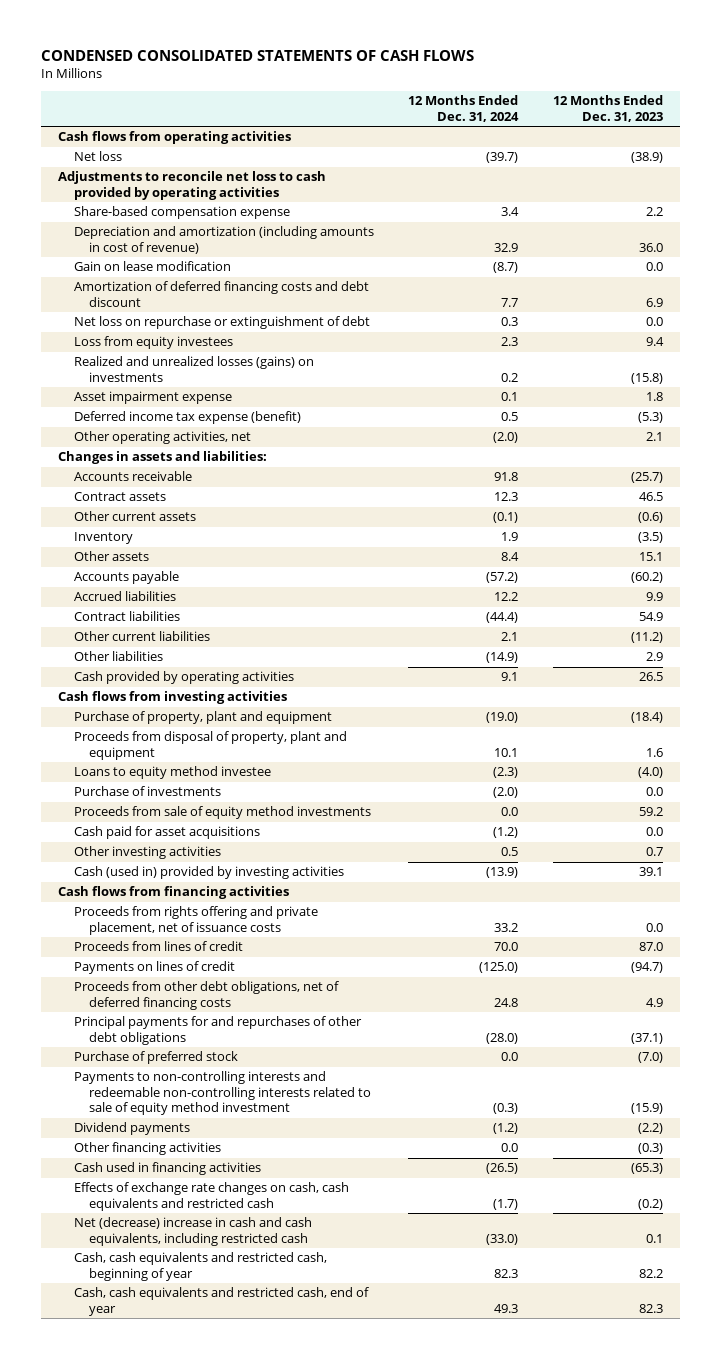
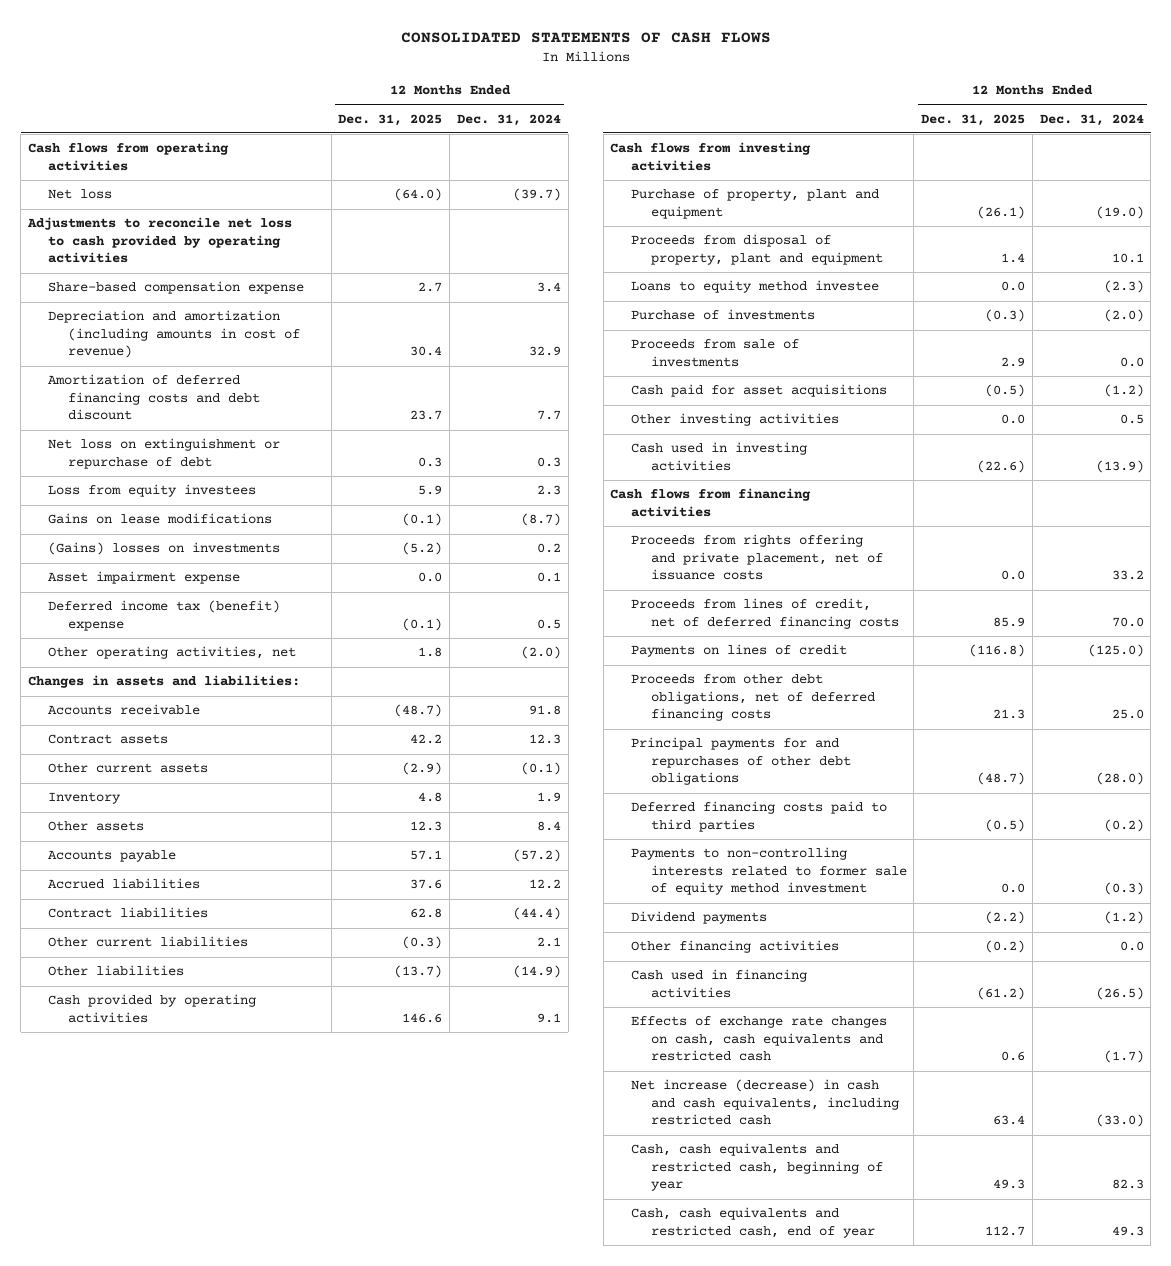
- CONDENSED CONSOLIDATED STATEMENTS OF CASH FLOWS
+ CONSOLIDATED STATEMENTS OF CASH FLOWS
- | 12 Months Ended Dec. 31, 2024 | 12 Months Ended Dec. 31, 2023
+ | 12 Months Ended Dec. 31, 2025 | 12 Months Ended Dec. 31, 2024
- Gain on lease modification | (8.7) | 0.0
- Net loss on repurchase or extinguishment of debt | 0.3 | 0.0
+ Net loss on extinguishment or repurchase of debt | 0.3 | 0.3
- Realized and unrealized losses (gains) on investments | 0.2 | (15.8)
+ Gains on lease modifications | (0.1) | (8.7)
+ (Gains) losses on investments | (5.2) | 0.2
- Deferred income tax expense (benefit) | 0.5 | (5.3)
+ Deferred income tax (benefit) expense | (0.1) | 0.5
- Proceeds from sale of equity method investments | 0.0 | 59.2
+ Proceeds from sale of investments | 2.9 | 0.0
- Cash (used in) provided by investing activities | (13.9) | 39.1
+ Cash used in investing activities | (22.6) | (13.9)
- Proceeds from lines of credit | 70.0 | 87.0
+ Proceeds from lines of credit, net of deferred financing costs | 85.9 | 70.0
- Proceeds from other debt obligations, net of deferred financing costs | 24.8 | 4.9
+ Proceeds from other debt obligations, net of deferred financing costs | 21.3 | 25.0
- Purchase of preferred stock | 0.0 | (7.0)
- Payments to non-controlling interests and redeemable non-controlling interests related to sale of equity method investment | (0.3) | (15.9)
+ Deferred financing costs paid to third parties | (0.5) | (0.2)
+ Payments to non-controlling interests related to former sale of equity method investment | 0.0 | (0.3)
- Net (decrease) increase in cash and cash equivalents, including restricted cash | (33.0) | 0.1
+ Net increase (decrease) in cash and cash equivalents, including restricted cash | 63.4 | (33.0)

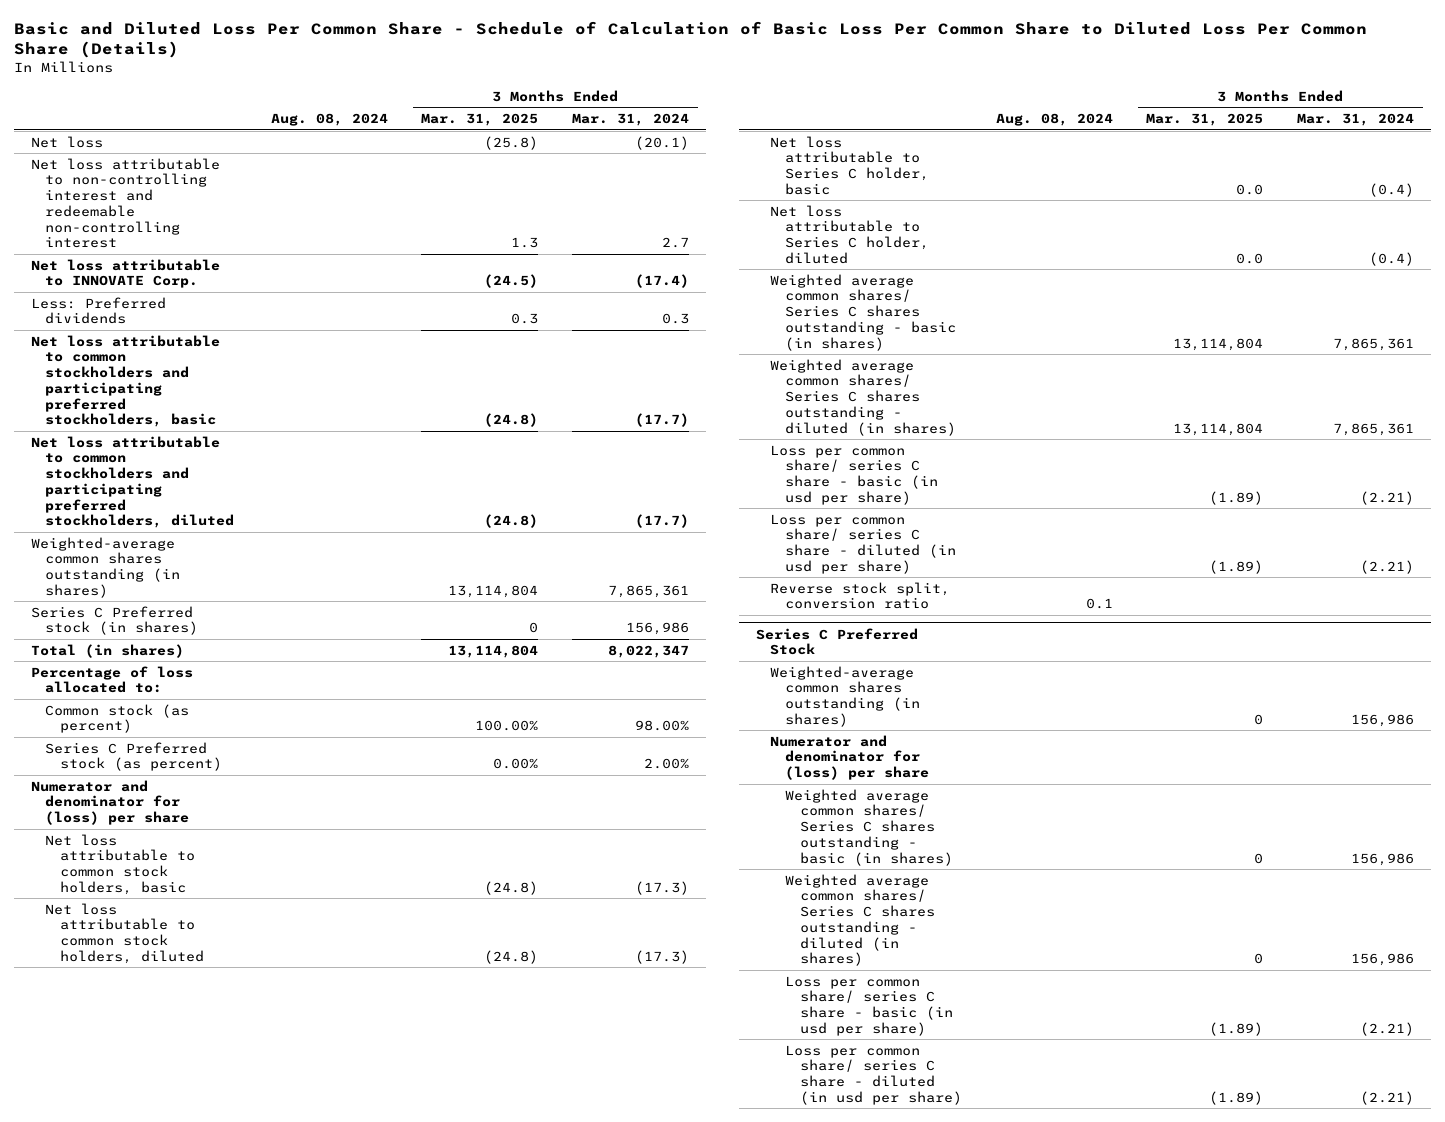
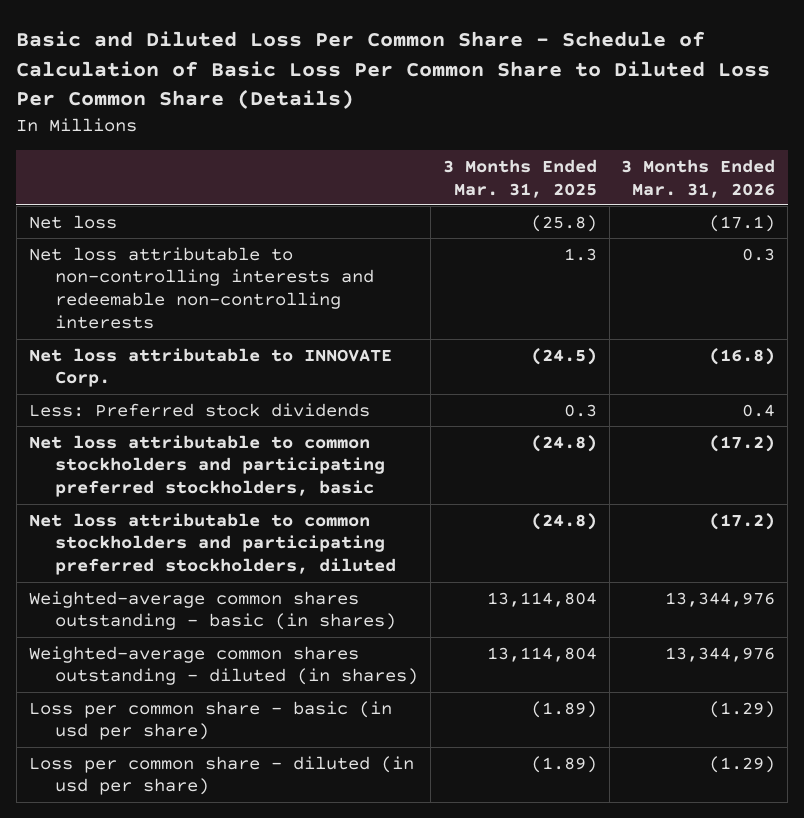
- | Aug. 08, 2024 | 3 Months Ended Mar. 31, 2025 | 3 Months Ended Mar. 31, 2024
+ | 3 Months Ended Mar. 31, 2025 | 3 Months Ended Mar. 31, 2026
- Net loss attributable to non-controlling interest and redeemable non-controlling interest | | 1.3 | 2.7
+ Net loss attributable to non-controlling interests and redeemable non-controlling interests | 1.3 | 0.3
- Less: Preferred dividends | | 0.3 | 0.3
+ Less: Preferred stock dividends | 0.3 | 0.4
- Weighted-average common shares outstanding (in shares) | | 13,114,804 | 7,865,361
- Series C Preferred stock (in shares) | | 0 | 156,986
- Total (in shares) | | 13,114,804 | 8,022,347
- Percentage of loss allocated to:
- Common stock (as percent) | | 100.00% | 98.00%
- Series C Preferred stock (as percent) | | 0.00% | 2.00%
- Numerator and denominator for (loss) per share
- Net loss attributable to common stock holders, basic | | (24.8) | (17.3)
- Net loss attributable to common stock holders, diluted | | (24.8) | (17.3)
- Net loss attributable to Series C holder, basic | | 0.0 | (0.4)
- Net loss attributable to Series C holder, diluted | | 0.0 | (0.4)
- Weighted average common shares/ Series C shares outstanding - basic (in shares) | | 13,114,804 | 7,865,361
- Weighted average common shares/ Series C shares outstanding - diluted (in shares) | | 13,114,804 | 7,865,361
- Loss per common share/ series C share - basic (in usd per share) | | (1.89) | (2.21)
- Loss per common share/ series C share - diluted (in usd per share) | | (1.89) | (2.21)
- Reverse stock split, conversion ratio | 0.1 | |
- Series C Preferred Stock
- Weighted-average common shares outstanding (in shares) | | 0 | 156,986
- Numerator and denominator for (loss) per share
- Weighted average common shares/ Series C shares outstanding - basic (in shares) | | 0 | 156,986
- Weighted average common shares/ Series C shares outstanding - diluted (in shares) | | 0 | 156,986
- Loss per common share/ series C share - basic (in usd per share) | | (1.89) | (2.21)
- Loss per common share/ series C share - diluted (in usd per share) | | (1.89) | (2.21)
+ Weighted-average common shares outstanding - basic (in shares) | 13,114,804 | 13,344,976
+ Weighted-average common shares outstanding - diluted (in shares) | 13,114,804 | 13,344,976
+ Loss per common share - basic (in usd per share) | (1.89) | (1.29)
+ Loss per common share - diluted (in usd per share) | (1.89) | (1.29)

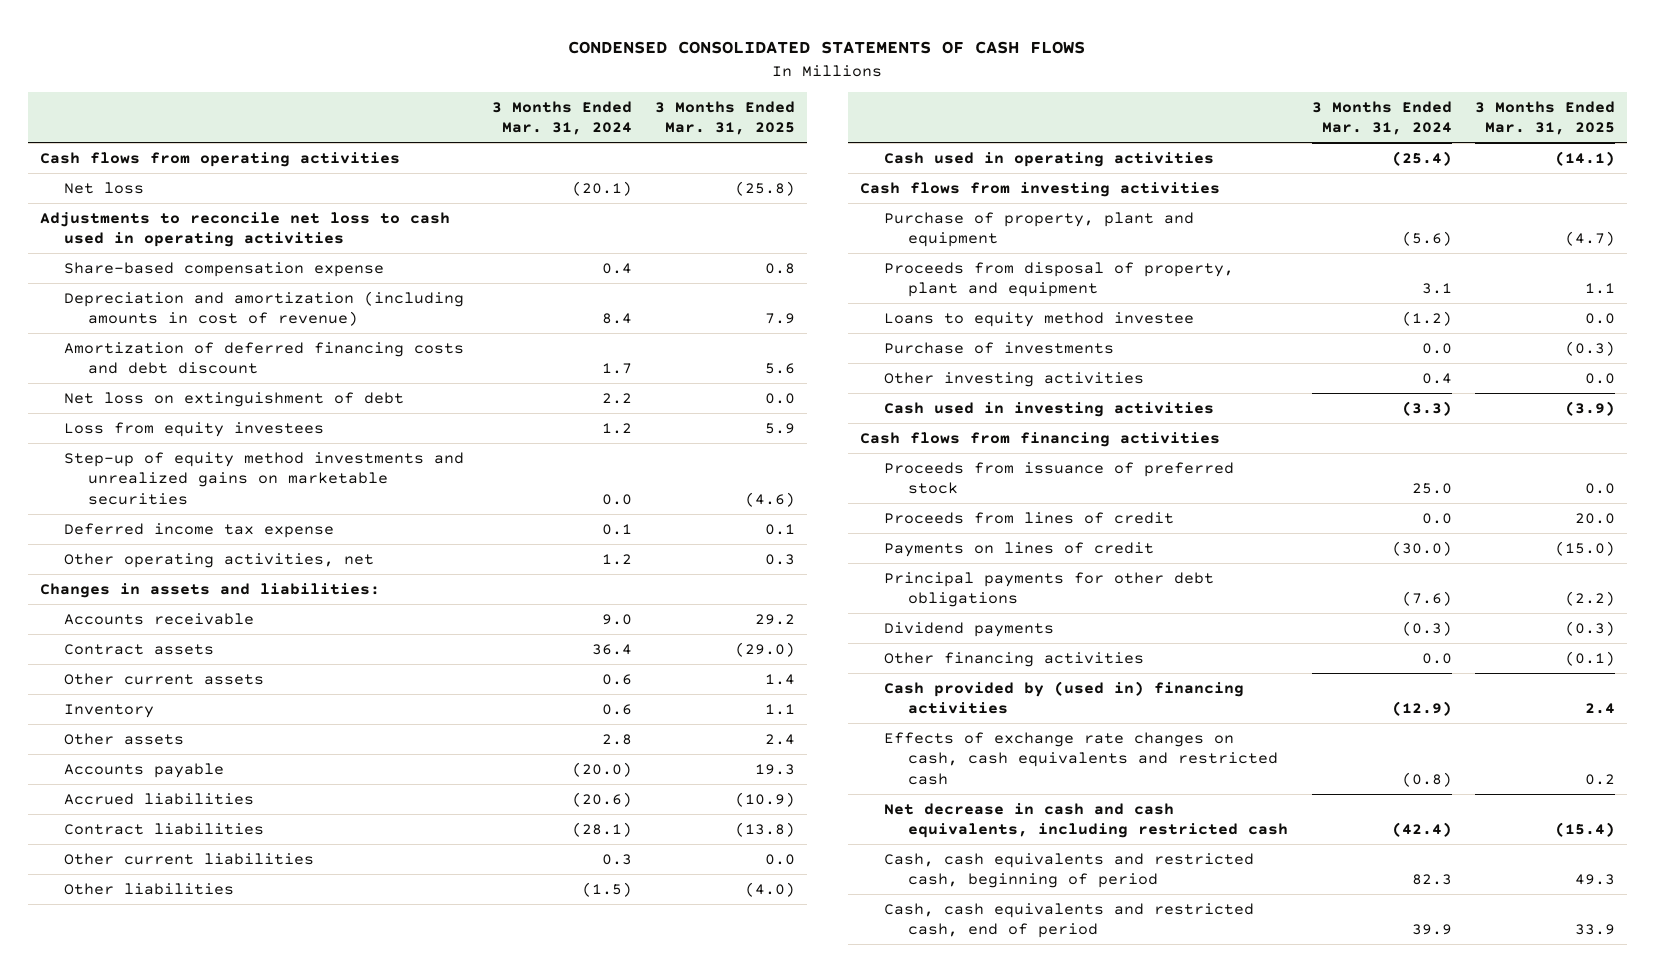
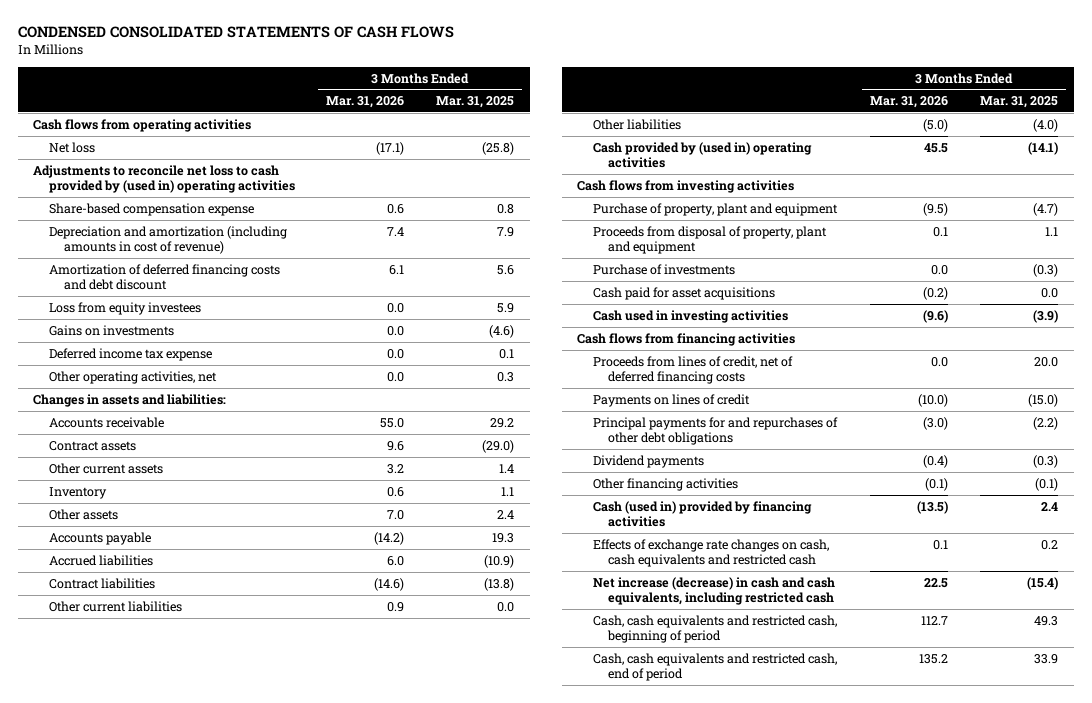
- | 3 Months Ended Mar. 31, 2024 | 3 Months Ended Mar. 31, 2025
+ | 3 Months Ended Mar. 31, 2026 | 3 Months Ended Mar. 31, 2025
- Adjustments to reconcile net loss to cash used in operating activities
+ Adjustments to reconcile net loss to cash provided by (used in) operating activities
- Net loss on extinguishment of debt | 2.2 | 0.0
- Step-up of equity method investments and unrealized gains on marketable securities | 0.0 | (4.6)
+ Gains on investments | 0.0 | (4.6)
- Cash used in operating activities | (25.4) | (14.1)
+ Cash provided by (used in) operating activities | 45.5 | (14.1)
- Loans to equity method investee | (1.2) | 0.0
- Other investing activities | 0.4 | 0.0
+ Cash paid for asset acquisitions | (0.2) | 0.0
- Proceeds from issuance of preferred stock | 25.0 | 0.0
- Proceeds from lines of credit | 0.0 | 20.0
+ Proceeds from lines of credit, net of deferred financing costs | 0.0 | 20.0
- Principal payments for other debt obligations | (7.6) | (2.2)
+ Principal payments for and repurchases of other debt obligations | (3.0) | (2.2)
- Cash provided by (used in) financing activities | (12.9) | 2.4
+ Cash (used in) provided by financing activities | (13.5) | 2.4
- Net decrease in cash and cash equivalents, including restricted cash | (42.4) | (15.4)
+ Net increase (decrease) in cash and cash equivalents, including restricted cash | 22.5 | (15.4)

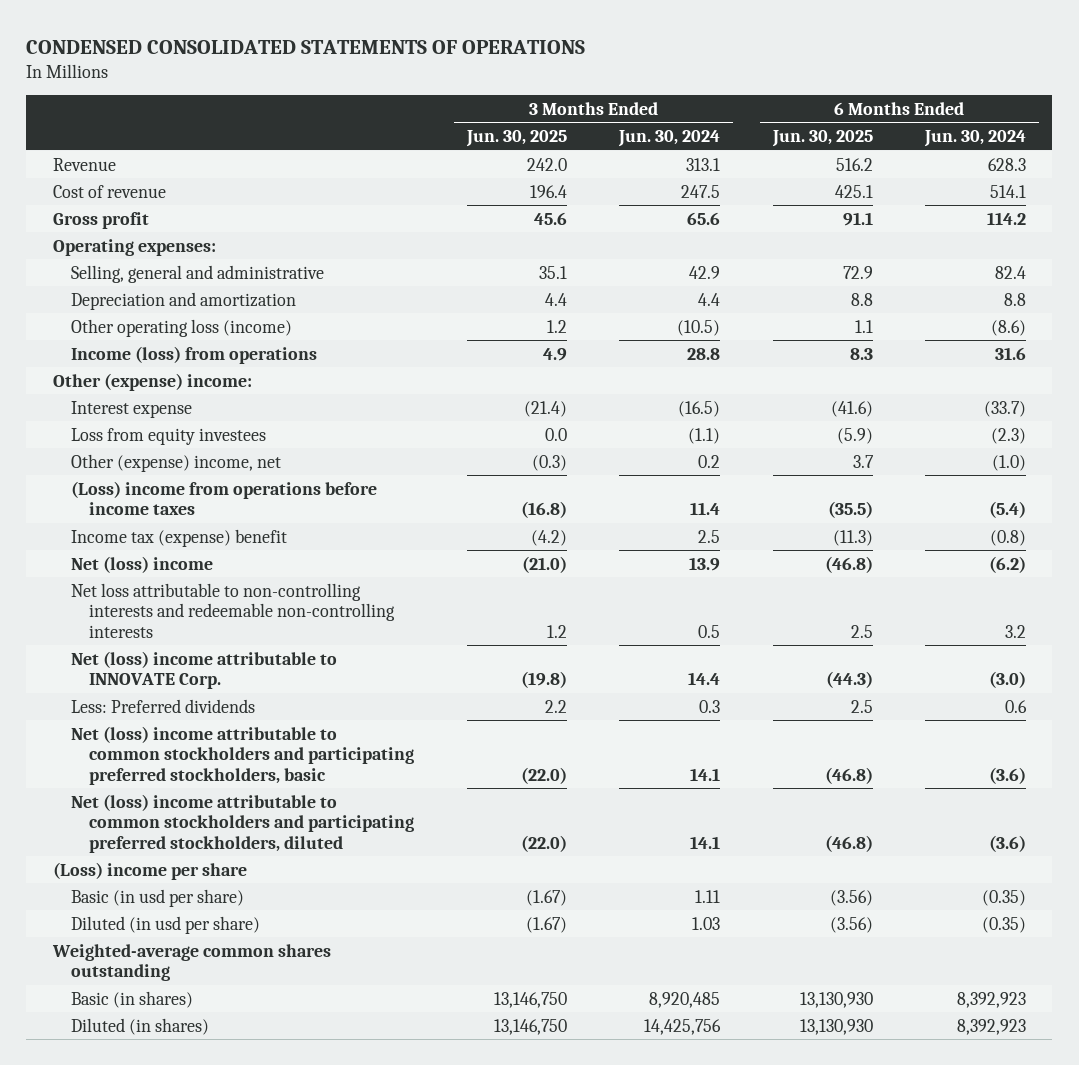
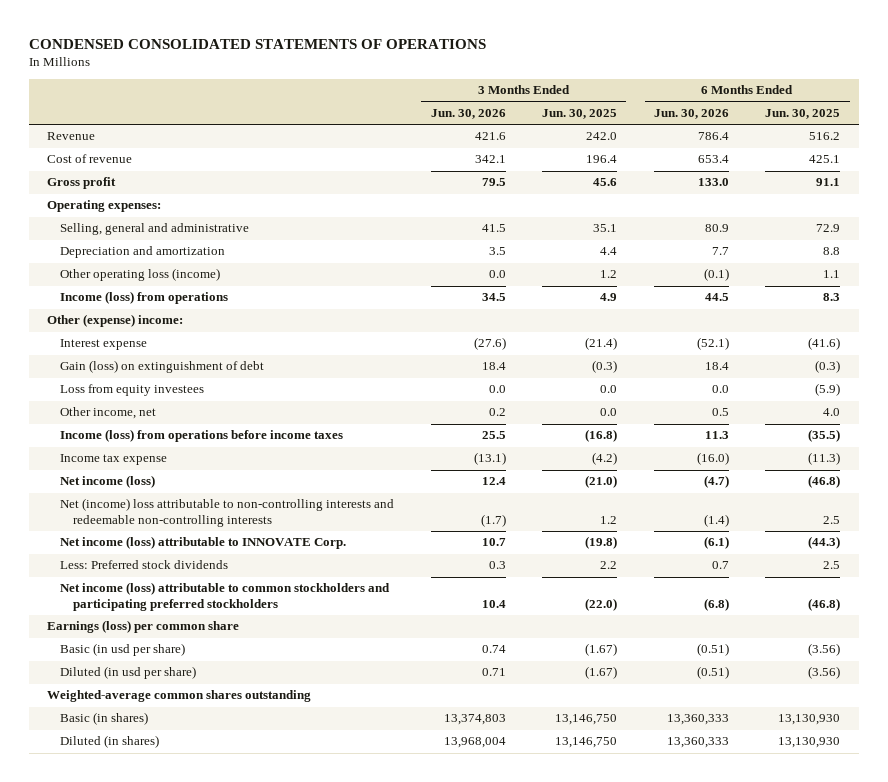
- | 3 Months Ended Jun. 30, 2025 | 3 Months Ended Jun. 30, 2024 | 6 Months Ended Jun. 30, 2025 | 6 Months Ended Jun. 30, 2024
+ | 3 Months Ended Jun. 30, 2026 | 3 Months Ended Jun. 30, 2025 | 6 Months Ended Jun. 30, 2026 | 6 Months Ended Jun. 30, 2025
+ Gain (loss) on extinguishment of debt | 18.4 | (0.3) | 18.4 | (0.3)
- Other (expense) income, net | (0.3) | 0.2 | 3.7 | (1.0)
- (Loss) income from operations before income taxes | (16.8) | 11.4 | (35.5) | (5.4)
- Income tax (expense) benefit | (4.2) | 2.5 | (11.3) | (0.8)
- Net (loss) income | (21.0) | 13.9 | (46.8) | (6.2)
- Net loss attributable to non-controlling interests and redeemable non-controlling interests | 1.2 | 0.5 | 2.5 | 3.2
- Net (loss) income attributable to INNOVATE Corp. | (19.8) | 14.4 | (44.3) | (3.0)
- Less: Preferred dividends | 2.2 | 0.3 | 2.5 | 0.6
- Net (loss) income attributable to common stockholders and participating preferred stockholders, basic | (22.0) | 14.1 | (46.8) | (3.6)
- Net (loss) income attributable to common stockholders and participating preferred stockholders, diluted | (22.0) | 14.1 | (46.8) | (3.6)
- (Loss) income per share
+ Other income, net | 0.2 | 0.0 | 0.5 | 4.0
+ Income (loss) from operations before income taxes | 25.5 | (16.8) | 11.3 | (35.5)
+ Income tax expense | (13.1) | (4.2) | (16.0) | (11.3)
+ Net income (loss) | 12.4 | (21.0) | (4.7) | (46.8)
+ Net (income) loss attributable to non-controlling interests and redeemable non-controlling interests | (1.7) | 1.2 | (1.4) | 2.5
+ Net income (loss) attributable to INNOVATE Corp. | 10.7 | (19.8) | (6.1) | (44.3)
+ Less: Preferred stock dividends | 0.3 | 2.2 | 0.7 | 2.5
+ Net income (loss) attributable to common stockholders and participating preferred stockholders | 10.4 | (22.0) | (6.8) | (46.8)
+ Earnings (loss) per common share

